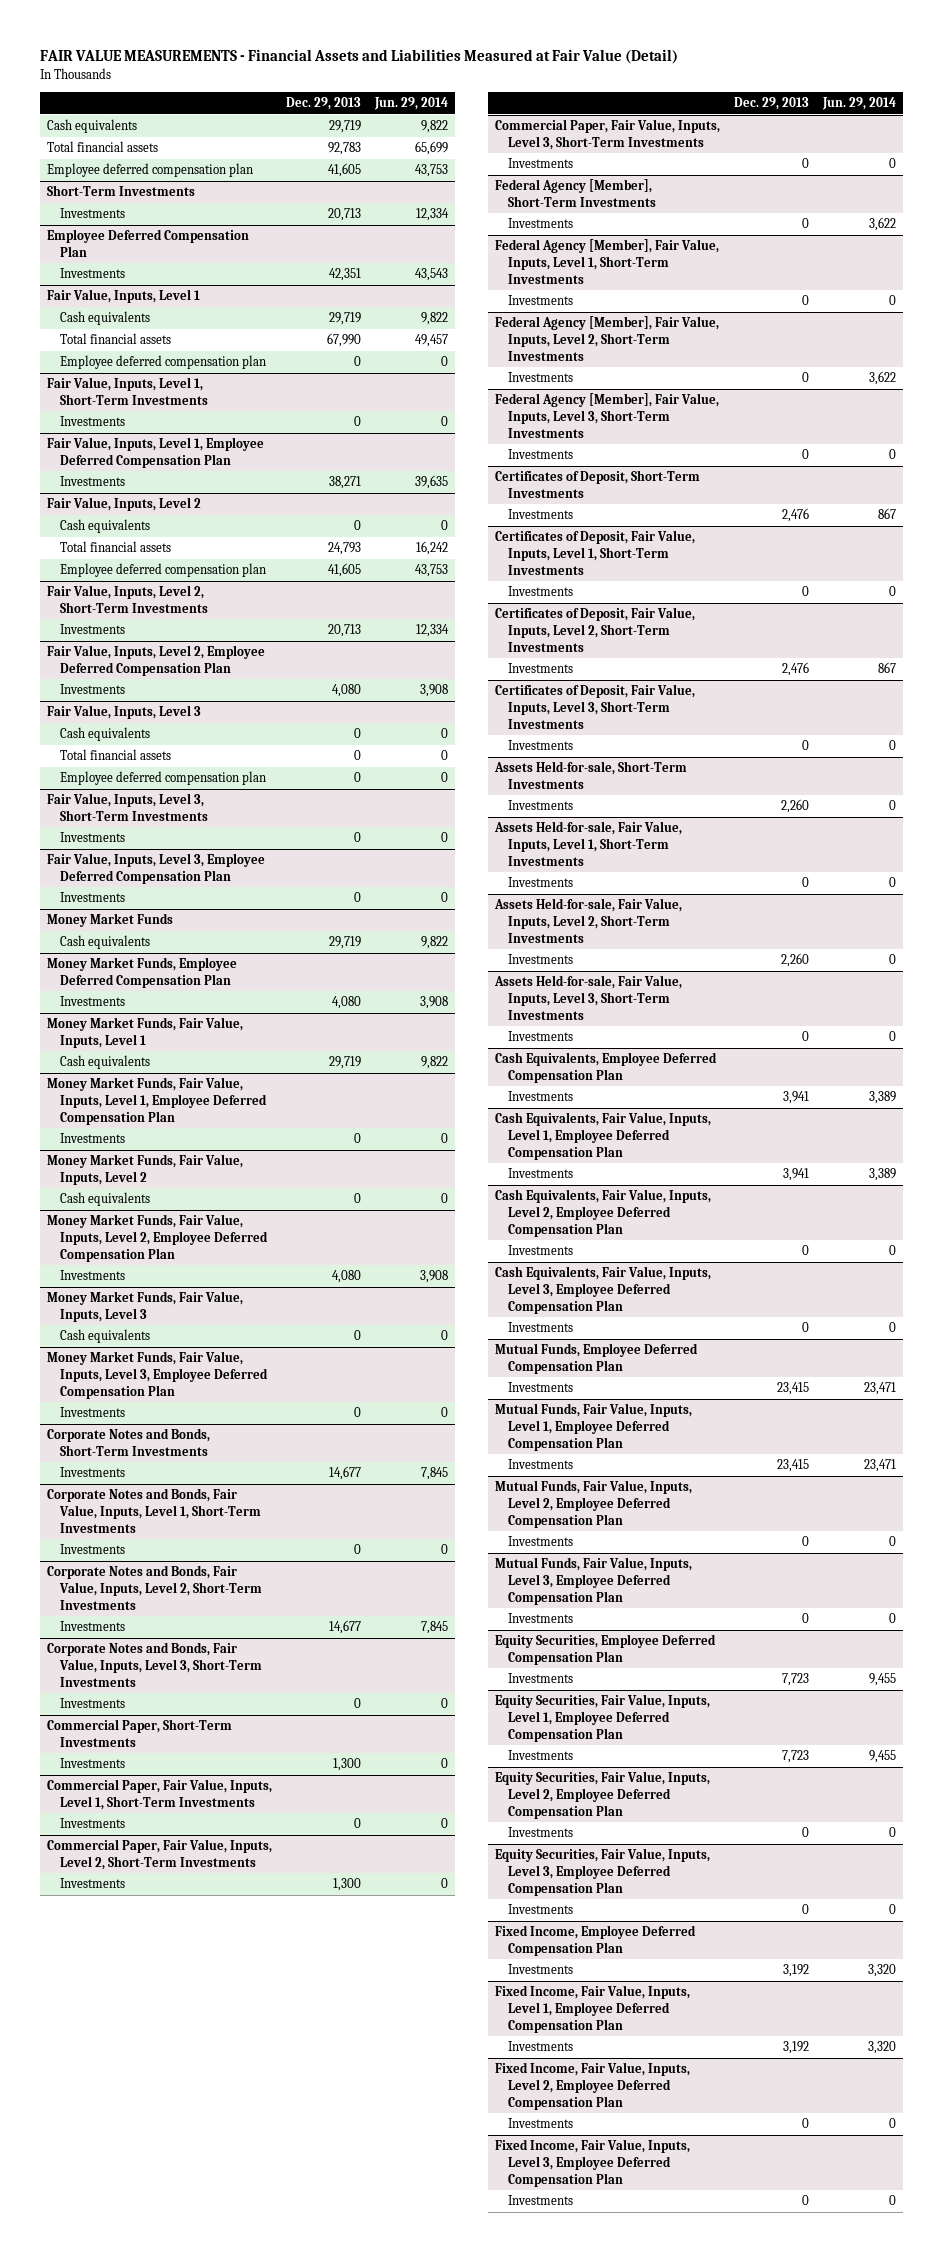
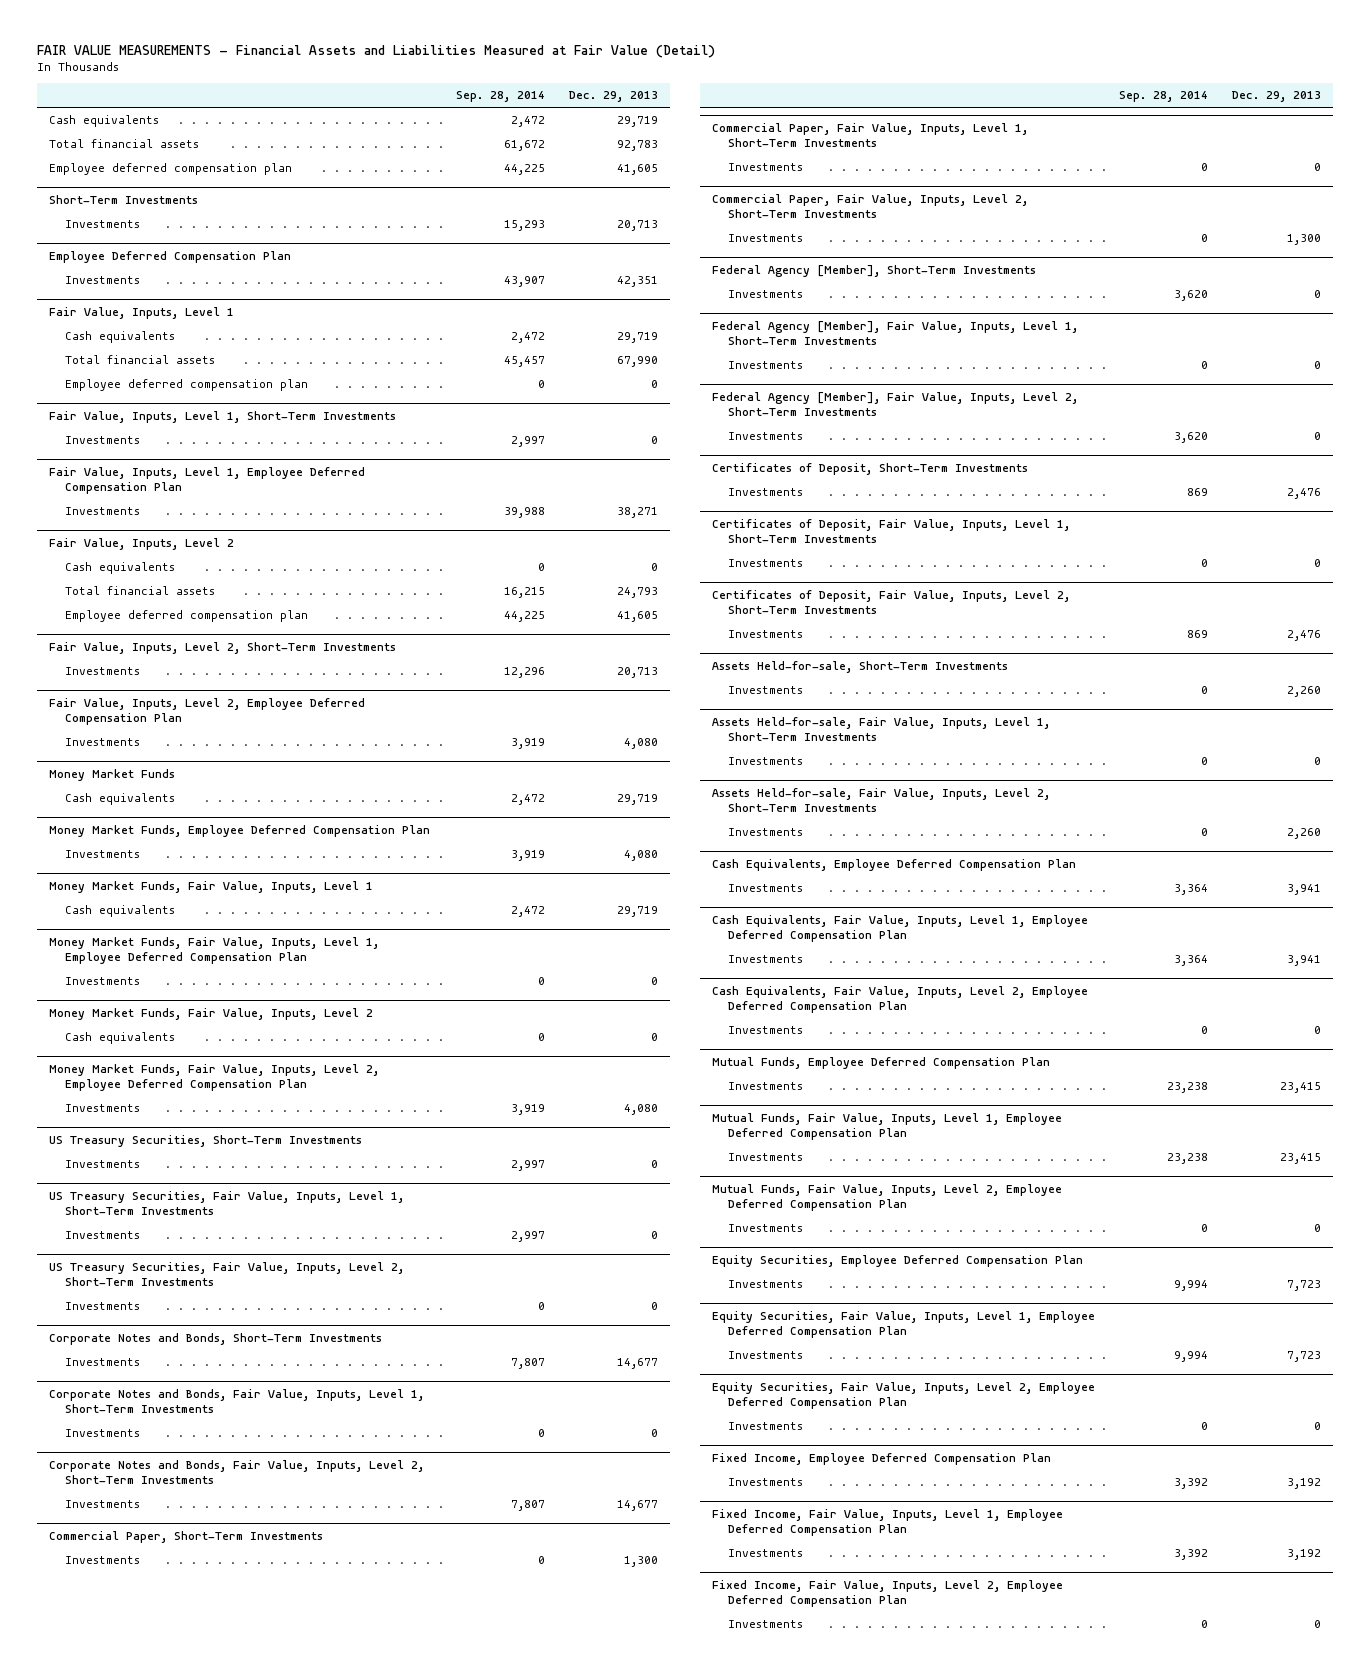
- | Dec. 29, 2013 | Jun. 29, 2014
+ | Sep. 28, 2014 | Dec. 29, 2013
- Fair Value, Inputs, Level 3
- Cash equivalents | 0 | 0
- Total financial assets | 0 | 0
- Employee deferred compensation plan | 0 | 0
- Fair Value, Inputs, Level 3, Short-Term Investments
- Investments | 0 | 0
- Fair Value, Inputs, Level 3, Employee Deferred Compensation Plan
- Investments | 0 | 0
- Money Market Funds, Fair Value, Inputs, Level 3
- Cash equivalents | 0 | 0
- Money Market Funds, Fair Value, Inputs, Level 3, Employee Deferred Compensation Plan
+ US Treasury Securities, Short-Term Investments
+ US Treasury Securities, Fair Value, Inputs, Level 1, Short-Term Investments
+ Investments | 2,997 | 0
+ US Treasury Securities, Fair Value, Inputs, Level 2, Short-Term Investments
+ Investments | 0 | 0
- Corporate Notes and Bonds, Fair Value, Inputs, Level 3, Short-Term Investments
- Investments | 0 | 0
- Commercial Paper, Fair Value, Inputs, Level 3, Short-Term Investments
- Investments | 0 | 0
- Federal Agency [Member], Fair Value, Inputs, Level 3, Short-Term Investments
- Investments | 0 | 0
- Certificates of Deposit, Fair Value, Inputs, Level 3, Short-Term Investments
- Investments | 0 | 0
- Assets Held-for-sale, Fair Value, Inputs, Level 3, Short-Term Investments
- Investments | 0 | 0
- Cash Equivalents, Fair Value, Inputs, Level 3, Employee Deferred Compensation Plan
- Investments | 0 | 0
- Mutual Funds, Fair Value, Inputs, Level 3, Employee Deferred Compensation Plan
- Investments | 0 | 0
- Equity Securities, Fair Value, Inputs, Level 3, Employee Deferred Compensation Plan
- Investments | 0 | 0
- Fixed Income, Fair Value, Inputs, Level 3, Employee Deferred Compensation Plan
- Investments | 0 | 0

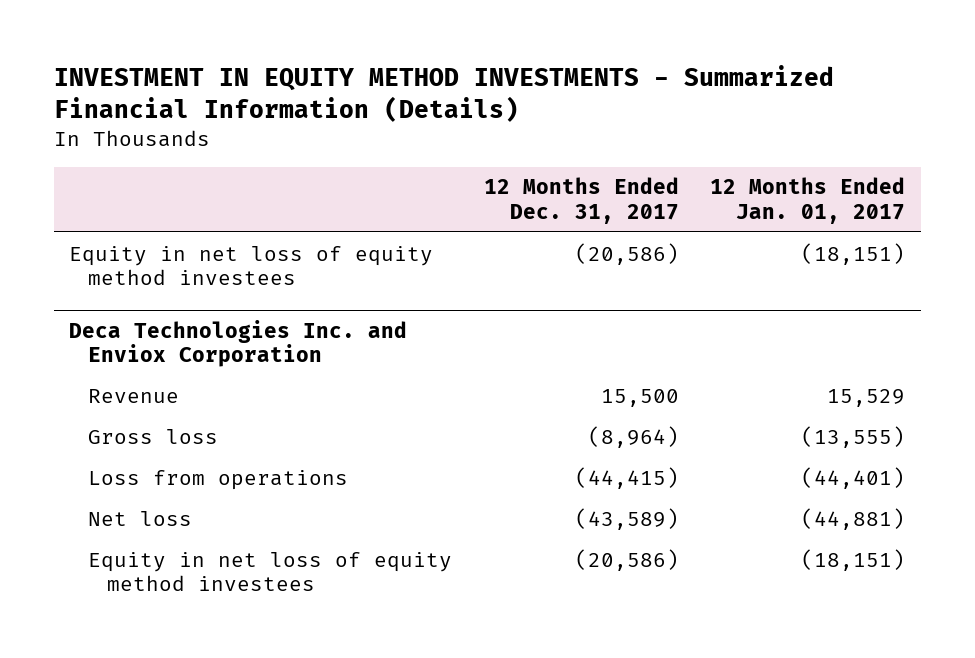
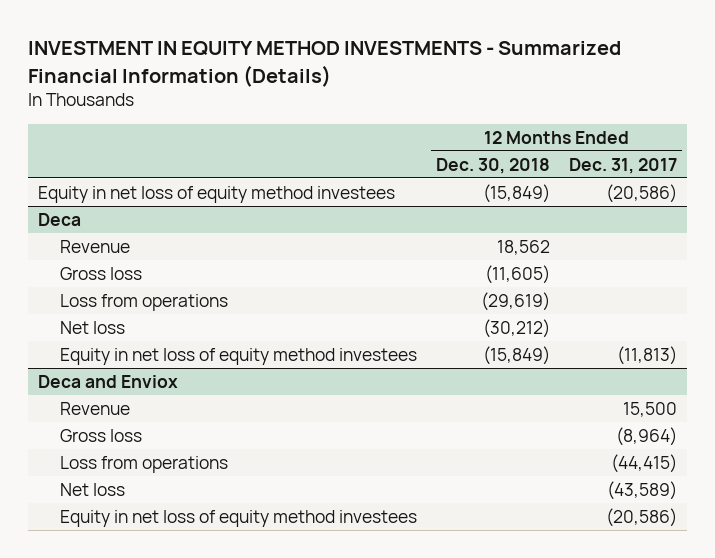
- | 12 Months Ended Dec. 31, 2017 | 12 Months Ended Jan. 01, 2017
+ | 12 Months Ended Dec. 30, 2018 | 12 Months Ended Dec. 31, 2017
- Deca Technologies Inc. and Enviox Corporation
+ Deca
+ Revenue | 18,562 |
+ Gross loss | (11,605) |
+ Loss from operations | (29,619) |
+ Net loss | (30,212) |
+ Equity in net loss of equity method investees | (15,849) | (11,813)
+ Deca and Enviox

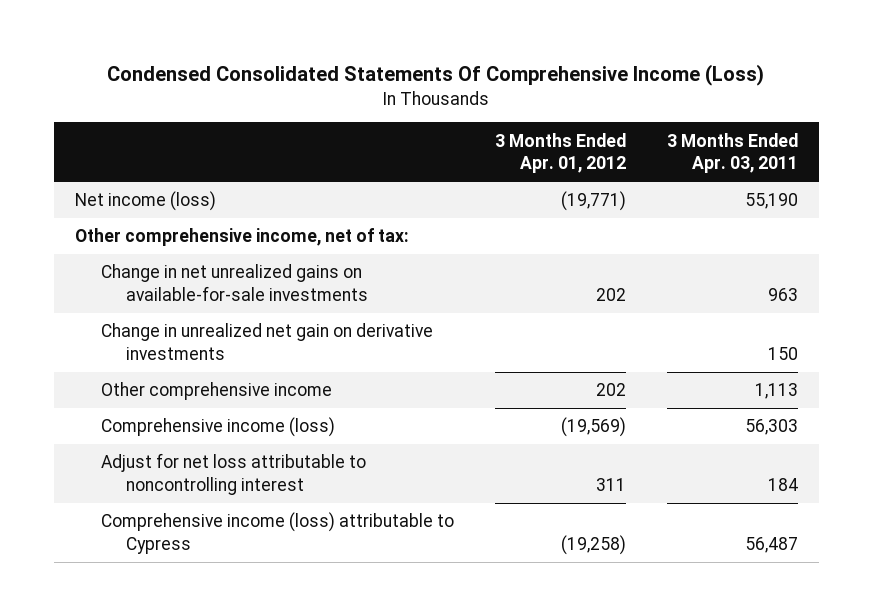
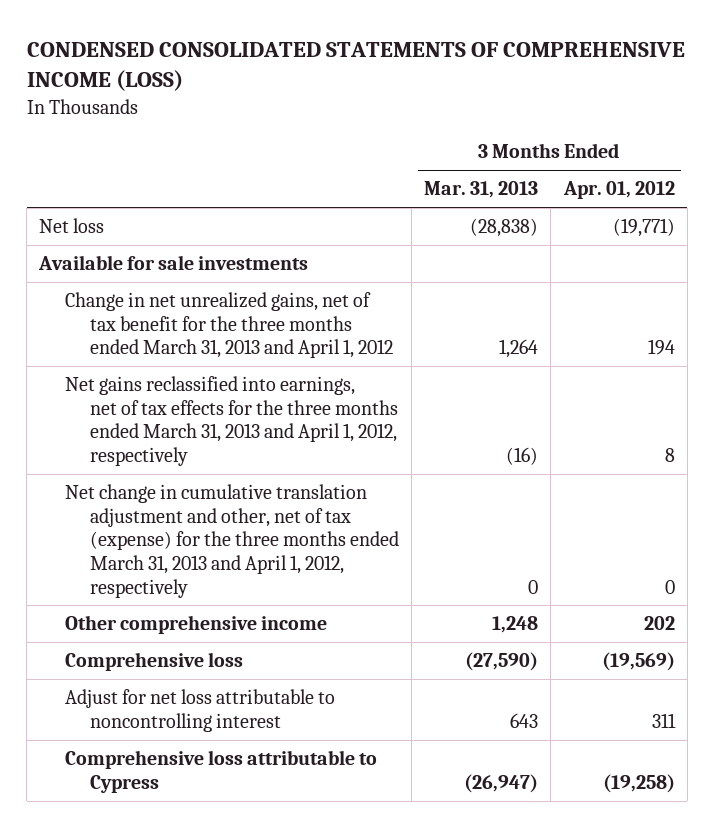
- Condensed Consolidated Statements Of Comprehensive Income (Loss)
+ CONDENSED CONSOLIDATED STATEMENTS OF COMPREHENSIVE INCOME (LOSS)
- | 3 Months Ended Apr. 01, 2012 | 3 Months Ended Apr. 03, 2011
+ | 3 Months Ended Mar. 31, 2013 | 3 Months Ended Apr. 01, 2012
- Net income (loss) | (19,771) | 55,190
- Other comprehensive income, net of tax:
- Change in net unrealized gains on available-for-sale investments | 202 | 963
- Change in unrealized net gain on derivative investments | | 150
+ Net loss | (28,838) | (19,771)
+ Available for sale investments
+ Change in net unrealized gains, net of tax benefit for the three months ended March 31, 2013 and April 1, 2012 | 1,264 | 194
+ Net gains reclassified into earnings, net of tax effects for the three months ended March 31, 2013 and April 1, 2012, respectively | (16) | 8
+ Net change in cumulative translation adjustment and other, net of tax (expense) for the three months ended March 31, 2013 and April 1, 2012, respectively | 0 | 0
- Comprehensive income (loss) | (19,569) | 56,303
+ Comprehensive loss | (27,590) | (19,569)
- Comprehensive income (loss) attributable to Cypress | (19,258) | 56,487
+ Comprehensive loss attributable to Cypress | (26,947) | (19,258)

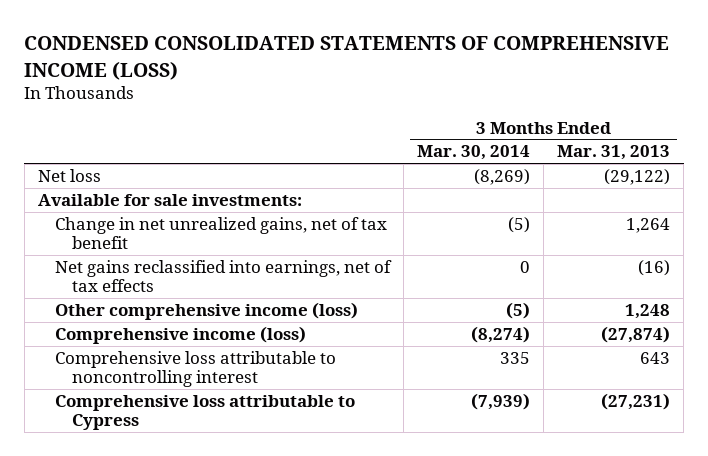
- | 3 Months Ended Mar. 31, 2013 | 3 Months Ended Apr. 01, 2012
+ | 3 Months Ended Mar. 30, 2014 | 3 Months Ended Mar. 31, 2013
- Net loss | (28,838) | (19,771)
- Available for sale investments
- Change in net unrealized gains, net of tax benefit for the three months ended March 31, 2013 and April 1, 2012 | 1,264 | 194
- Net gains reclassified into earnings, net of tax effects for the three months ended March 31, 2013 and April 1, 2012, respectively | (16) | 8
- Net change in cumulative translation adjustment and other, net of tax (expense) for the three months ended March 31, 2013 and April 1, 2012, respectively | 0 | 0
- Other comprehensive income | 1,248 | 202
- Comprehensive loss | (27,590) | (19,569)
- Adjust for net loss attributable to noncontrolling interest | 643 | 311
- Comprehensive loss attributable to Cypress | (26,947) | (19,258)
+ Net loss | (8,269) | (29,122)
+ Available for sale investments:
+ Change in net unrealized gains, net of tax benefit | (5) | 1,264
+ Net gains reclassified into earnings, net of tax effects | 0 | (16)
+ Other comprehensive income (loss) | (5) | 1,248
+ Comprehensive income (loss) | (8,274) | (27,874)
+ Comprehensive loss attributable to noncontrolling interest | 335 | 643
+ Comprehensive loss attributable to Cypress | (7,939) | (27,231)

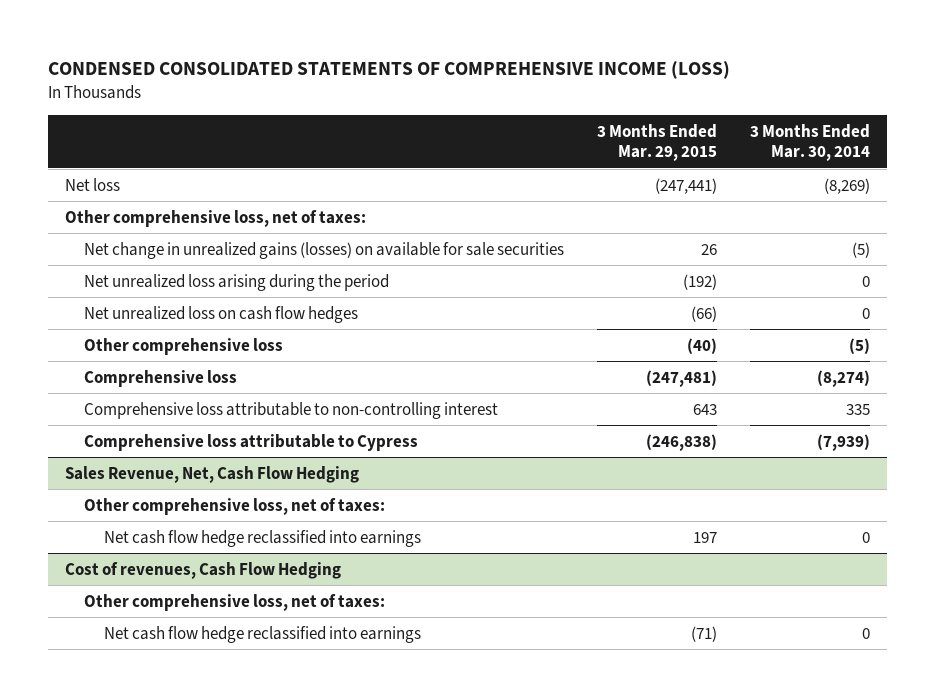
- | 3 Months Ended Mar. 30, 2014 | 3 Months Ended Mar. 31, 2013
+ | 3 Months Ended Mar. 29, 2015 | 3 Months Ended Mar. 30, 2014
- Available for sale investments:
- Change in net unrealized gains, net of tax benefit | (5) | 1,264
- Net gains reclassified into earnings, net of tax effects | 0 | (16)
- Other comprehensive income (loss) | (5) | 1,248
- Comprehensive income (loss) | (8,274) | (27,874)
- Comprehensive loss attributable to noncontrolling interest | 335 | 643
+ Other comprehensive loss, net of taxes:
+ Net change in unrealized gains (losses) on available for sale securities | 26 | (5)
+ Net unrealized loss arising during the period | (192) | 0
+ Net unrealized loss on cash flow hedges | (66) | 0
+ Other comprehensive loss | (40) | (5)
+ Comprehensive loss | (247,481) | (8,274)
+ Comprehensive loss attributable to non-controlling interest | 643 | 335
+ Sales Revenue, Net, Cash Flow Hedging
+ Other comprehensive loss, net of taxes:
+ Net cash flow hedge reclassified into earnings | 197 | 0
+ Cost of revenues, Cash Flow Hedging
+ Other comprehensive loss, net of taxes:
+ Net cash flow hedge reclassified into earnings | (71) | 0

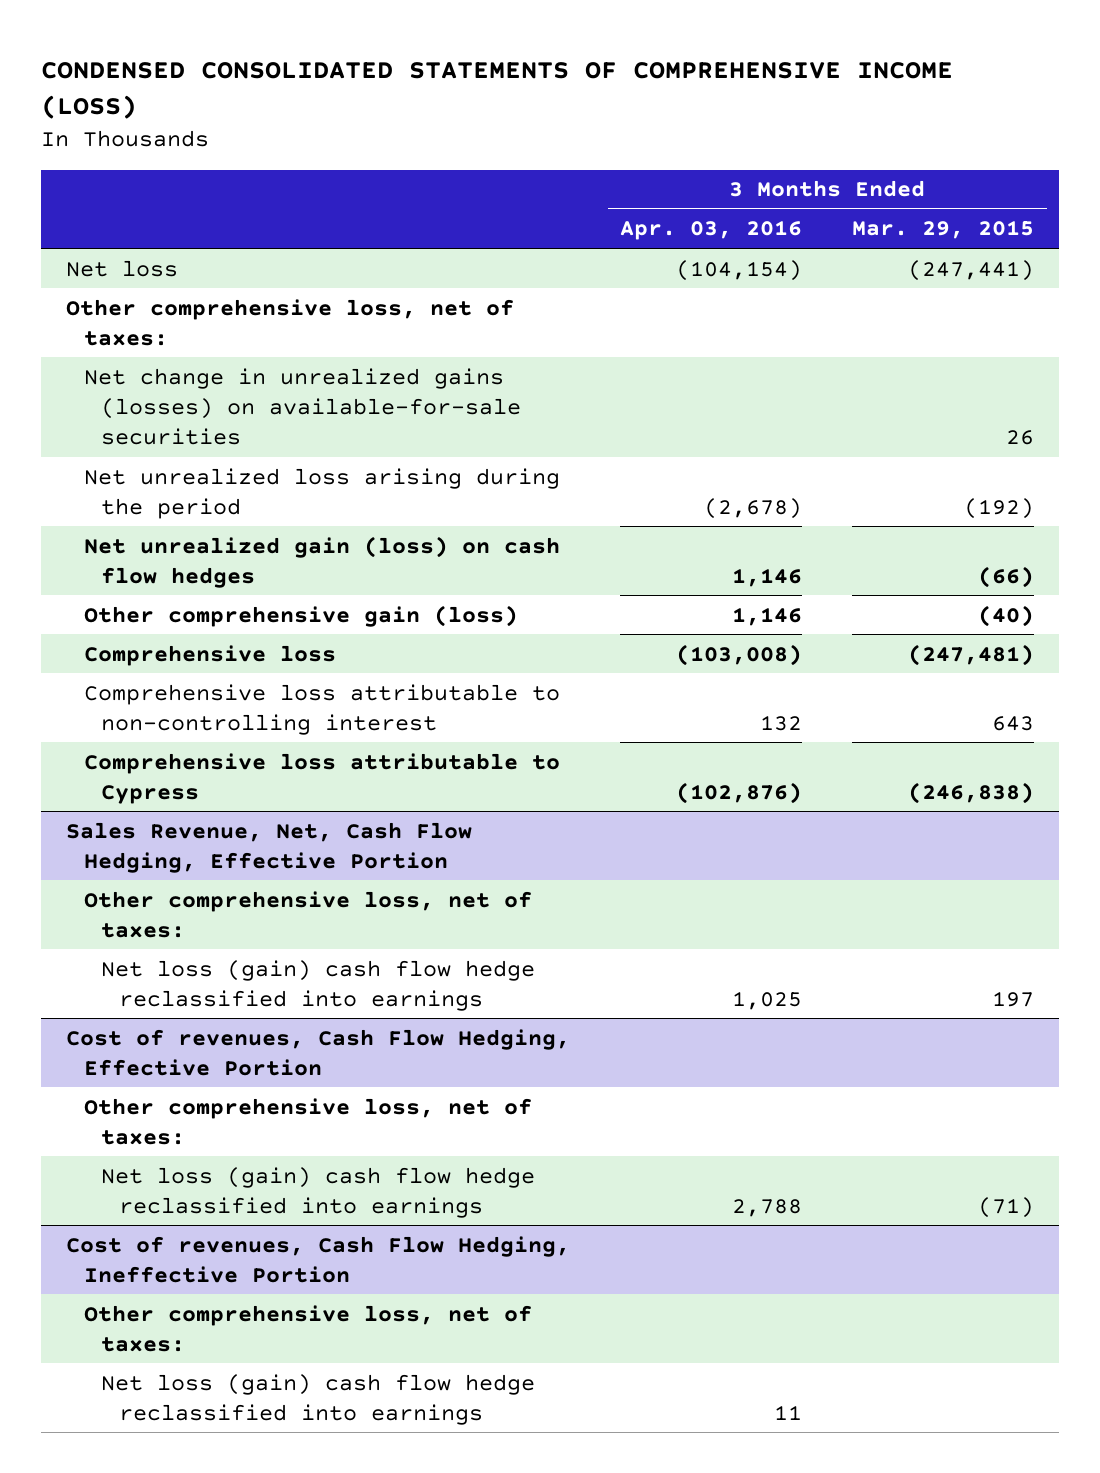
- | 3 Months Ended Mar. 29, 2015 | 3 Months Ended Mar. 30, 2014
+ | 3 Months Ended Apr. 03, 2016 | 3 Months Ended Mar. 29, 2015
- Net change in unrealized gains (losses) on available for sale securities | 26 | (5)
+ Net change in unrealized gains (losses) on available-for-sale securities | | 26
- Net unrealized loss on cash flow hedges | (66) | 0
- Other comprehensive loss | (40) | (5)
+ Net unrealized gain (loss) on cash flow hedges | 1,146 | (66)
+ Other comprehensive gain (loss) | 1,146 | (40)
- Sales Revenue, Net, Cash Flow Hedging
+ Sales Revenue, Net, Cash Flow Hedging, Effective Portion
- Net cash flow hedge reclassified into earnings | 197 | 0
- Cost of revenues, Cash Flow Hedging
+ Net loss (gain) cash flow hedge reclassified into earnings | 1,025 | 197
+ Cost of revenues, Cash Flow Hedging, Effective Portion
- Net cash flow hedge reclassified into earnings | (71) | 0
+ Net loss (gain) cash flow hedge reclassified into earnings | 2,788 | (71)
+ Cost of revenues, Cash Flow Hedging, Ineffective Portion
+ Other comprehensive loss, net of taxes:
+ Net loss (gain) cash flow hedge reclassified into earnings | 11 |

